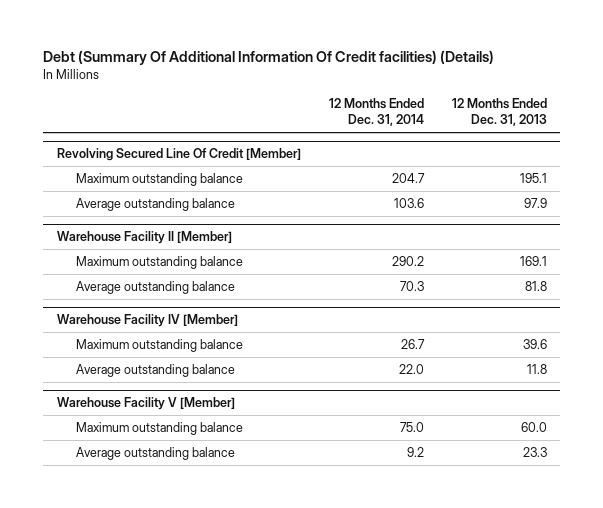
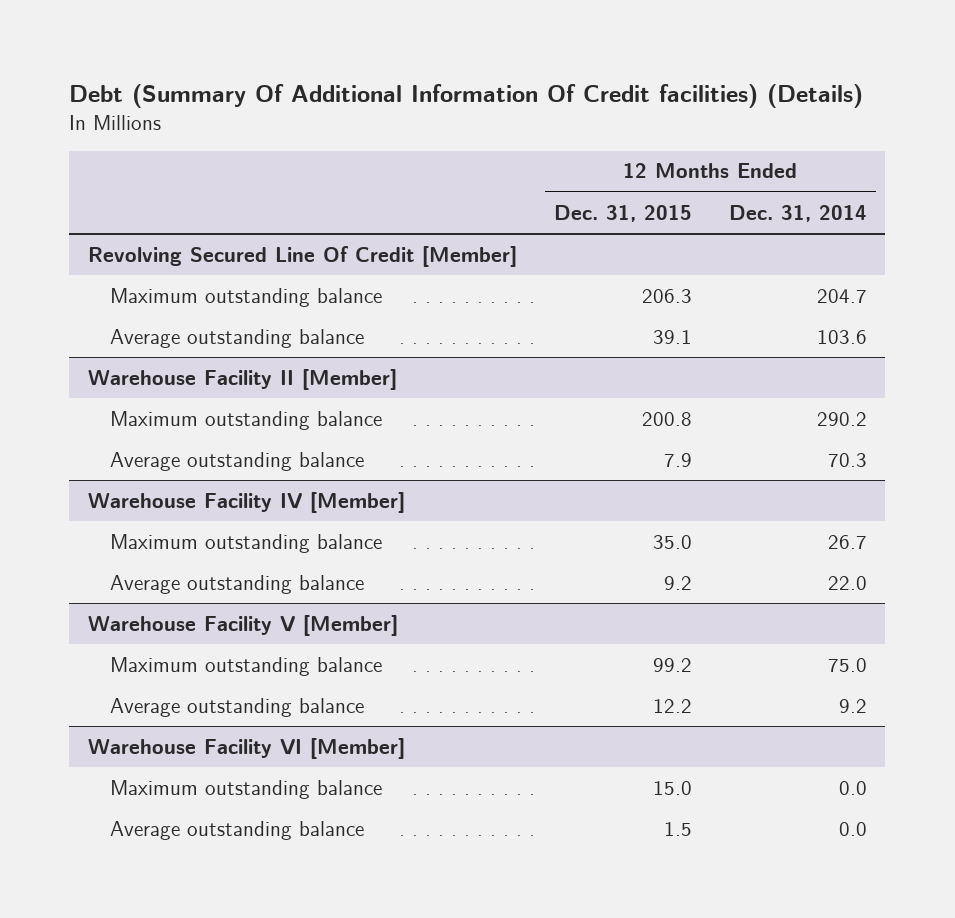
- | 12 Months Ended Dec. 31, 2014 | 12 Months Ended Dec. 31, 2013
+ | 12 Months Ended Dec. 31, 2015 | 12 Months Ended Dec. 31, 2014
+ Warehouse Facility VI [Member]
+ Maximum outstanding balance | 15.0 | 0.0
+ Average outstanding balance | 1.5 | 0.0

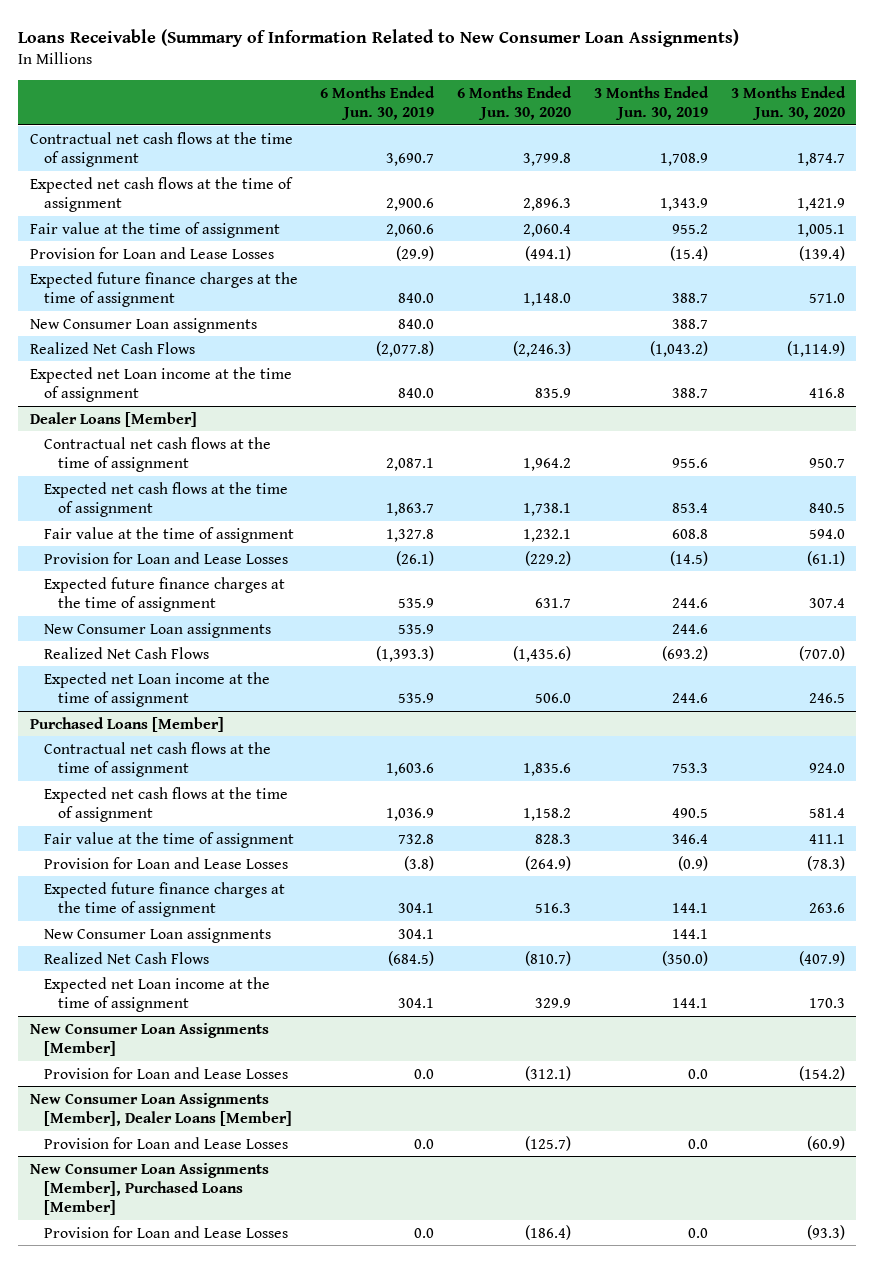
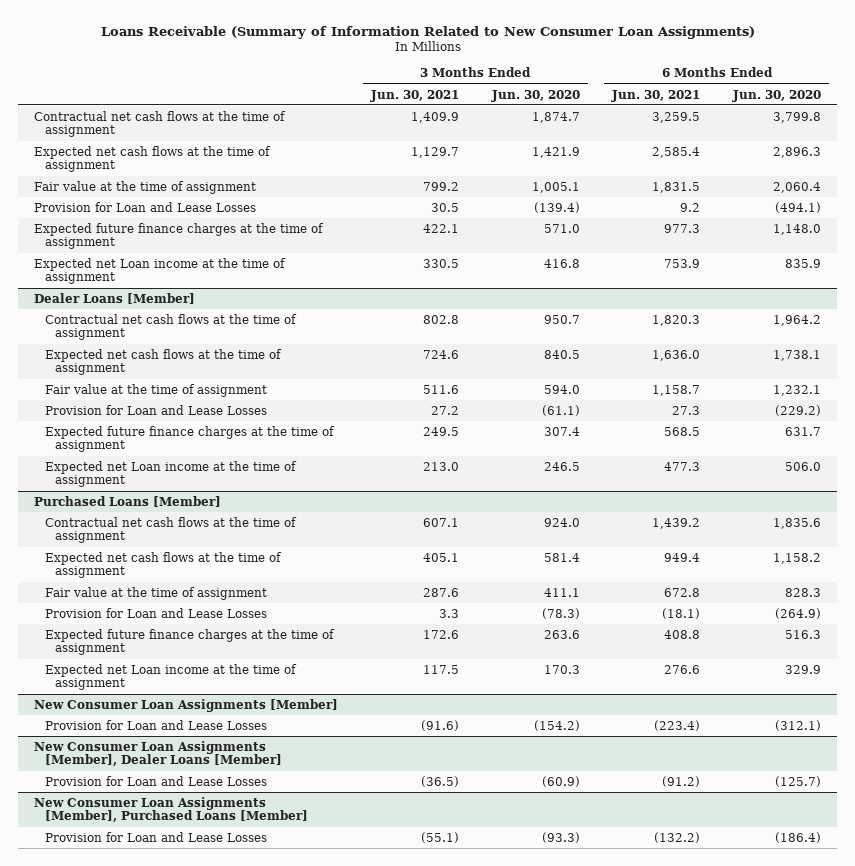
- | 6 Months Ended Jun. 30, 2019 | 6 Months Ended Jun. 30, 2020 | 3 Months Ended Jun. 30, 2019 | 3 Months Ended Jun. 30, 2020
+ | 3 Months Ended Jun. 30, 2021 | 3 Months Ended Jun. 30, 2020 | 6 Months Ended Jun. 30, 2021 | 6 Months Ended Jun. 30, 2020
- New Consumer Loan assignments | 840.0 | | 388.7 |
- Realized Net Cash Flows | (2,077.8) | (2,246.3) | (1,043.2) | (1,114.9)
@ Dealer Loans [Member]
- New Consumer Loan assignments | 535.9 | | 244.6 |
- Realized Net Cash Flows | (1,393.3) | (1,435.6) | (693.2) | (707.0)
@ Purchased Loans [Member]
- New Consumer Loan assignments | 304.1 | | 144.1 |
- Realized Net Cash Flows | (684.5) | (810.7) | (350.0) | (407.9)

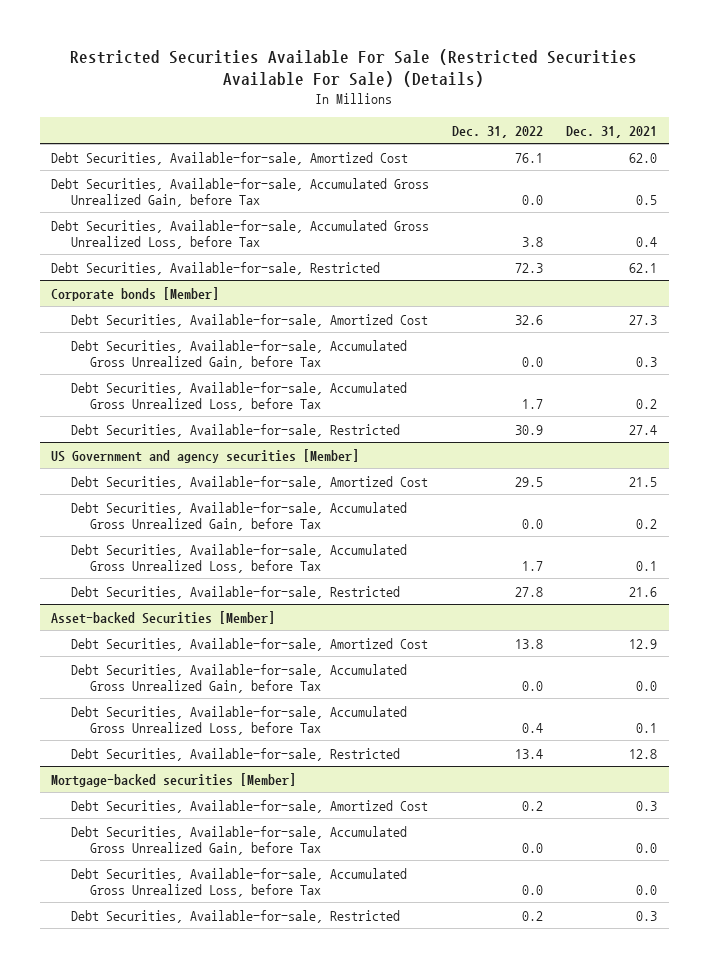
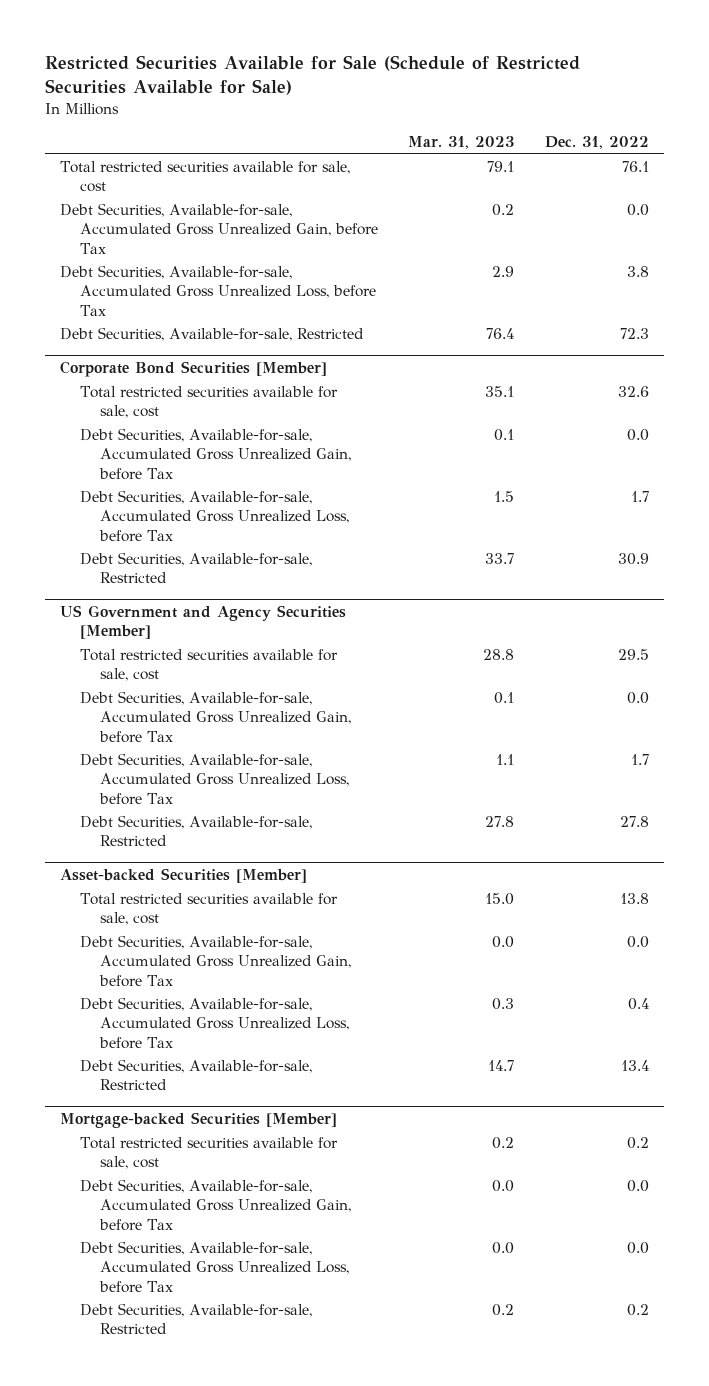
- Restricted Securities Available For Sale (Restricted Securities Available For Sale) (Details)
+ Restricted Securities Available for Sale (Schedule of Restricted Securities Available for Sale)
- | Dec. 31, 2022 | Dec. 31, 2021
+ | Mar. 31, 2023 | Dec. 31, 2022
- Debt Securities, Available-for-sale, Amortized Cost | 76.1 | 62.0
+ Total restricted securities available for sale, cost | 79.1 | 76.1
- Corporate bonds [Member]
- Debt Securities, Available-for-sale, Amortized Cost | 32.6 | 27.3
+ Corporate Bond Securities [Member]
+ Total restricted securities available for sale, cost | 35.1 | 32.6
- US Government and agency securities [Member]
- Debt Securities, Available-for-sale, Amortized Cost | 29.5 | 21.5
+ US Government and Agency Securities [Member]
+ Total restricted securities available for sale, cost | 28.8 | 29.5
@ Asset-backed Securities [Member]
- Debt Securities, Available-for-sale, Amortized Cost | 13.8 | 12.9
+ Total restricted securities available for sale, cost | 15.0 | 13.8
- Mortgage-backed securities [Member]
- Debt Securities, Available-for-sale, Amortized Cost | 0.2 | 0.3
+ Mortgage-backed Securities [Member]
+ Total restricted securities available for sale, cost | 0.2 | 0.2

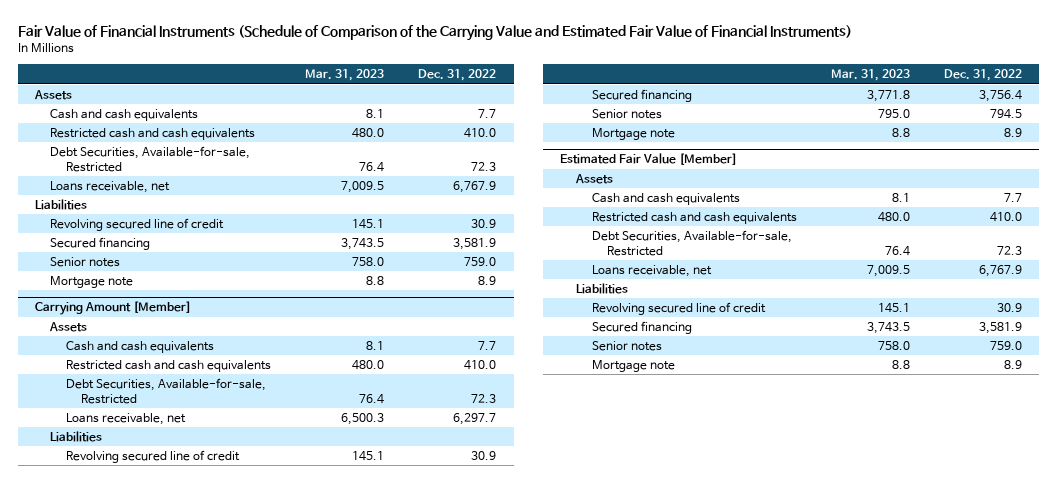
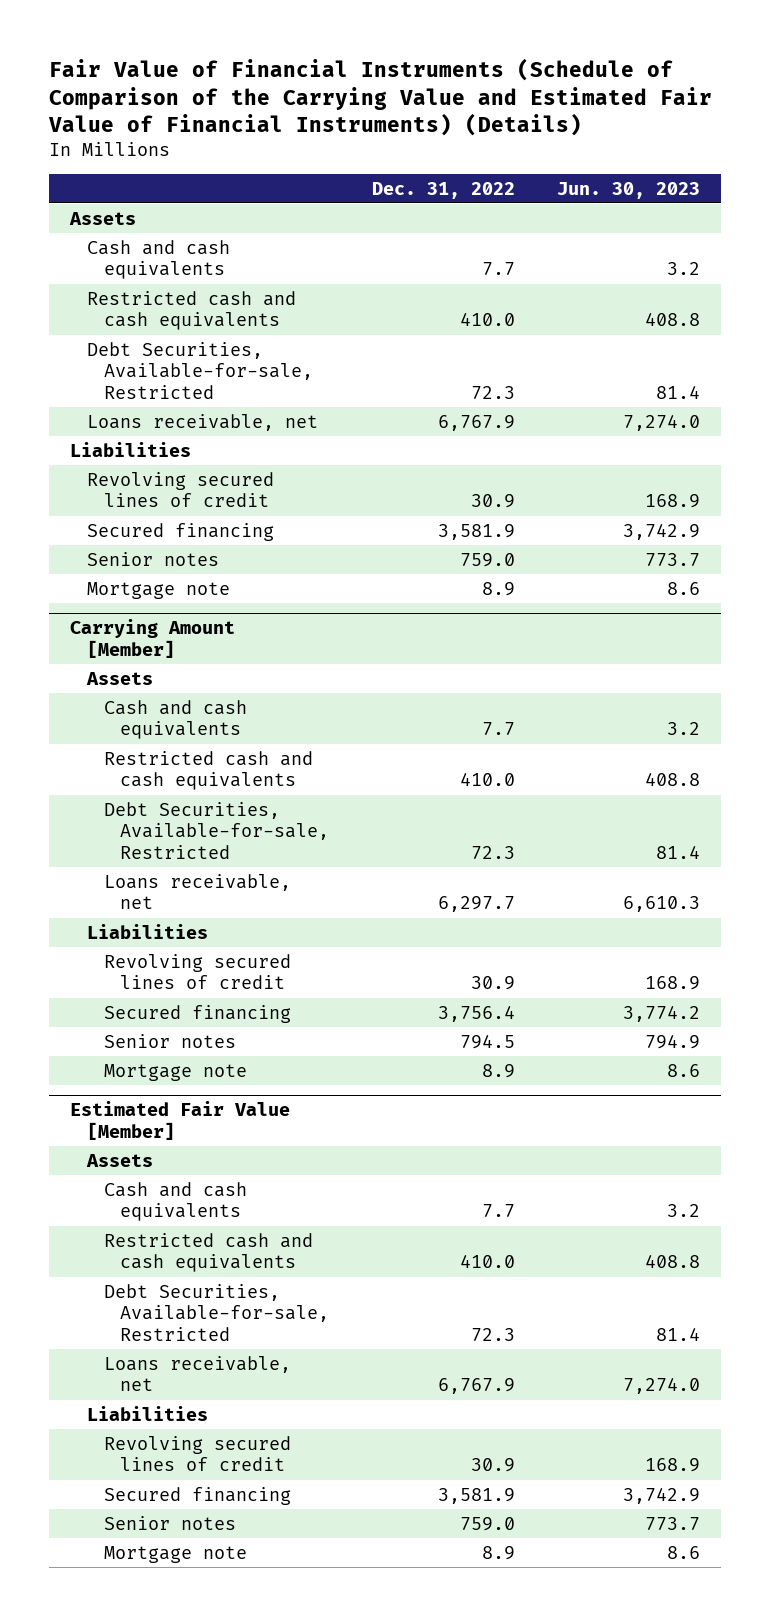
- Fair Value of Financial Instruments (Schedule of Comparison of the Carrying Value and Estimated Fair Value of Financial Instruments)
+ Fair Value of Financial Instruments (Schedule of Comparison of the Carrying Value and Estimated Fair Value of Financial Instruments) (Details)
- | Mar. 31, 2023 | Dec. 31, 2022
+ | Dec. 31, 2022 | Jun. 30, 2023
- Revolving secured line of credit | 145.1 | 30.9
+ Revolving secured lines of credit | 30.9 | 168.9
@ Carrying Amount [Member]
- Revolving secured line of credit | 145.1 | 30.9
+ Revolving secured lines of credit | 30.9 | 168.9
@ Estimated Fair Value [Member]
- Revolving secured line of credit | 145.1 | 30.9
+ Revolving secured lines of credit | 30.9 | 168.9

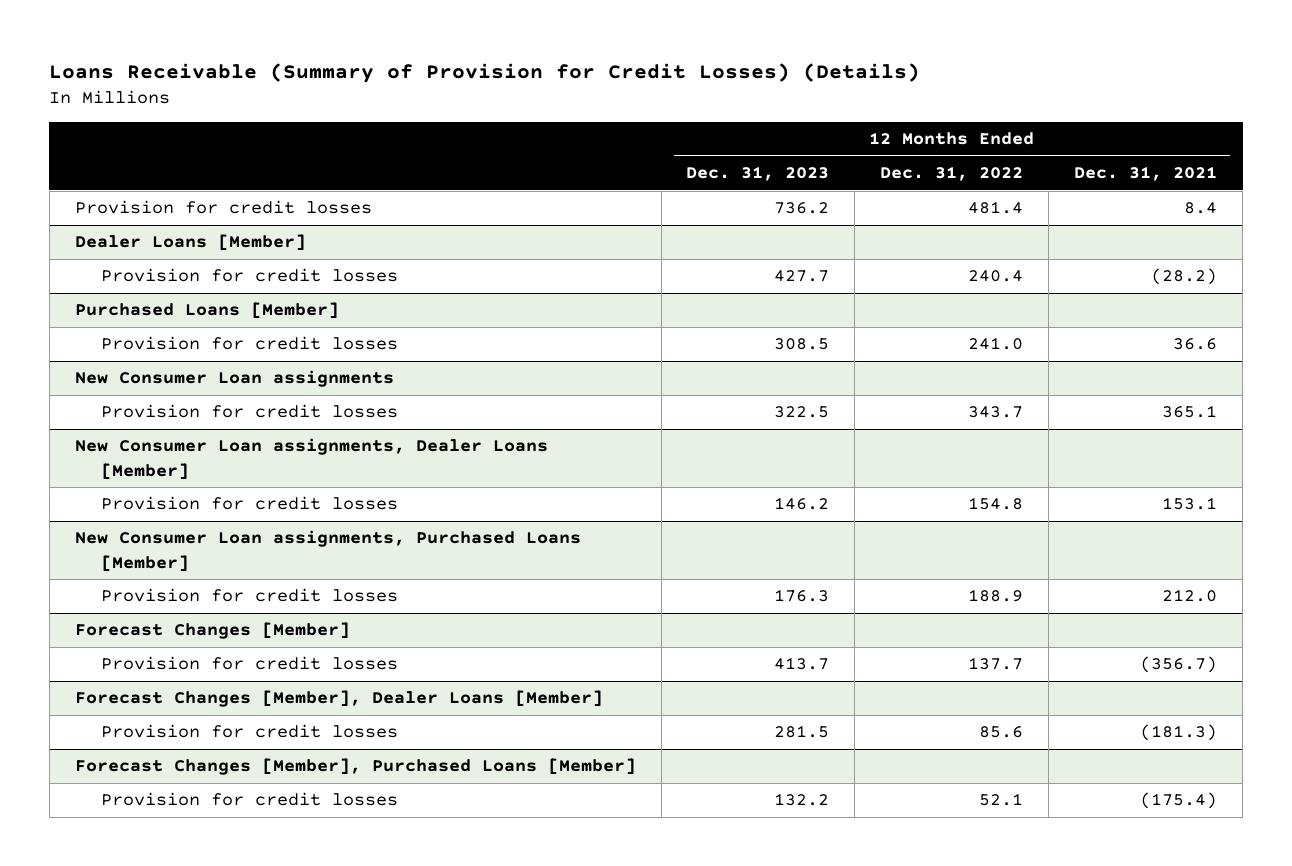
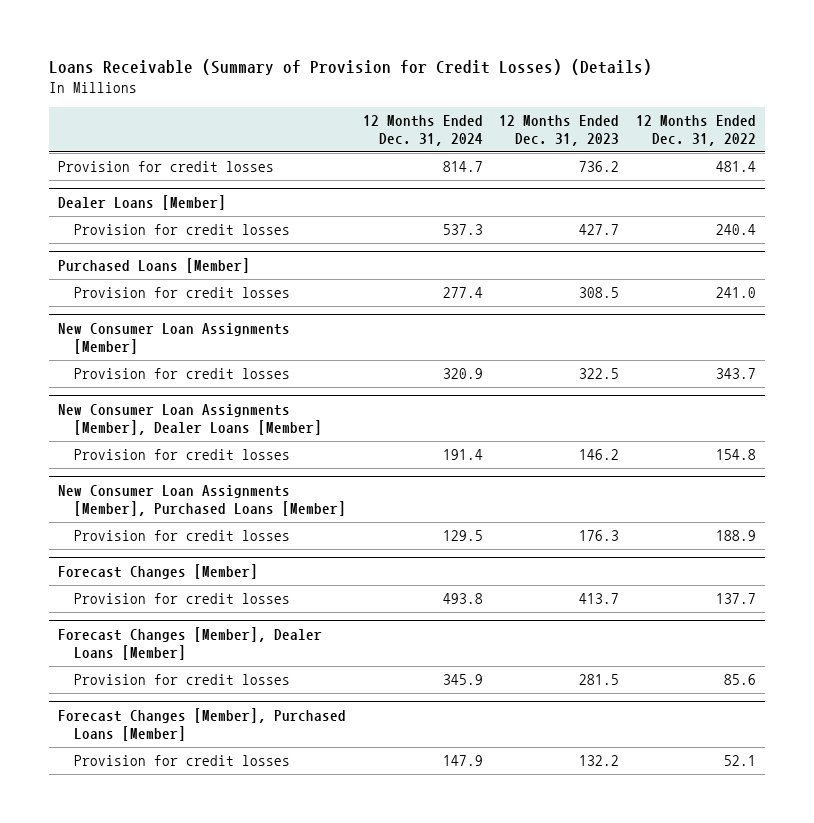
- | 12 Months Ended Dec. 31, 2023 | 12 Months Ended Dec. 31, 2022 | 12 Months Ended Dec. 31, 2021
+ | 12 Months Ended Dec. 31, 2024 | 12 Months Ended Dec. 31, 2023 | 12 Months Ended Dec. 31, 2022
- New Consumer Loan assignments
+ New Consumer Loan Assignments [Member]
- New Consumer Loan assignments, Dealer Loans [Member]
+ New Consumer Loan Assignments [Member], Dealer Loans [Member]
- New Consumer Loan assignments, Purchased Loans [Member]
+ New Consumer Loan Assignments [Member], Purchased Loans [Member]

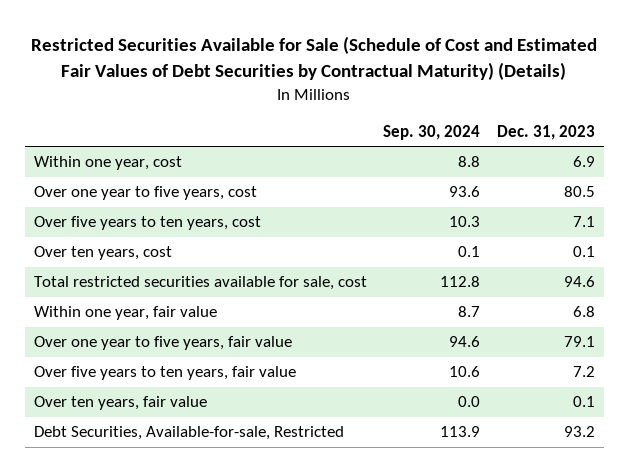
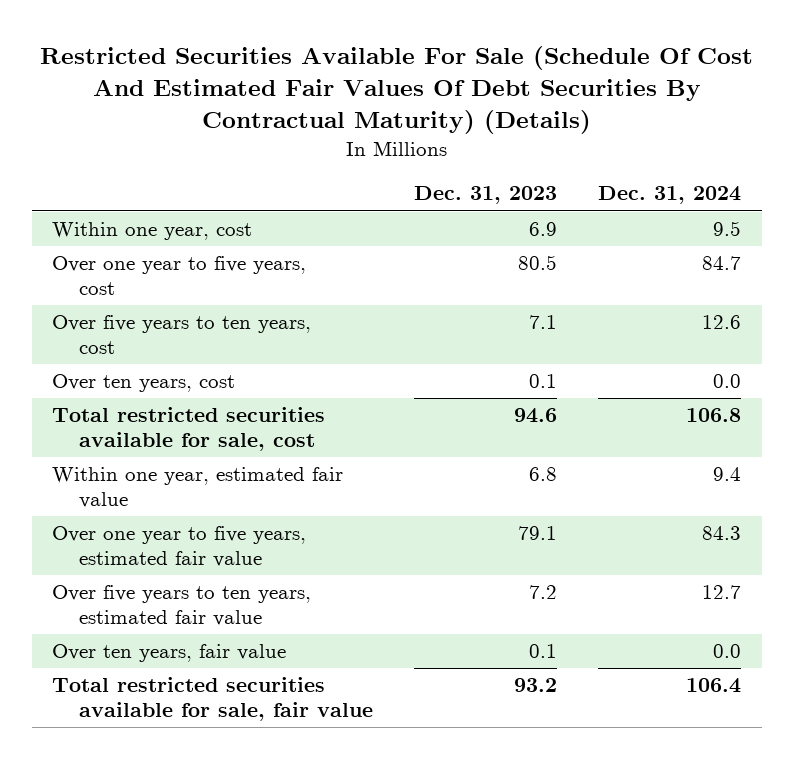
- Restricted Securities Available for Sale (Schedule of Cost and Estimated Fair Values of Debt Securities by Contractual Maturity) (Details)
+ Restricted Securities Available For Sale (Schedule Of Cost And Estimated Fair Values Of Debt Securities By Contractual Maturity) (Details)
- | Sep. 30, 2024 | Dec. 31, 2023
+ | Dec. 31, 2023 | Dec. 31, 2024
- Within one year, fair value | 8.7 | 6.8
- Over one year to five years, fair value | 94.6 | 79.1
- Over five years to ten years, fair value | 10.6 | 7.2
+ Within one year, estimated fair value | 6.8 | 9.4
+ Over one year to five years, estimated fair value | 79.1 | 84.3
+ Over five years to ten years, estimated fair value | 7.2 | 12.7
- Debt Securities, Available-for-sale, Restricted | 113.9 | 93.2
+ Total restricted securities available for sale, fair value | 93.2 | 106.4

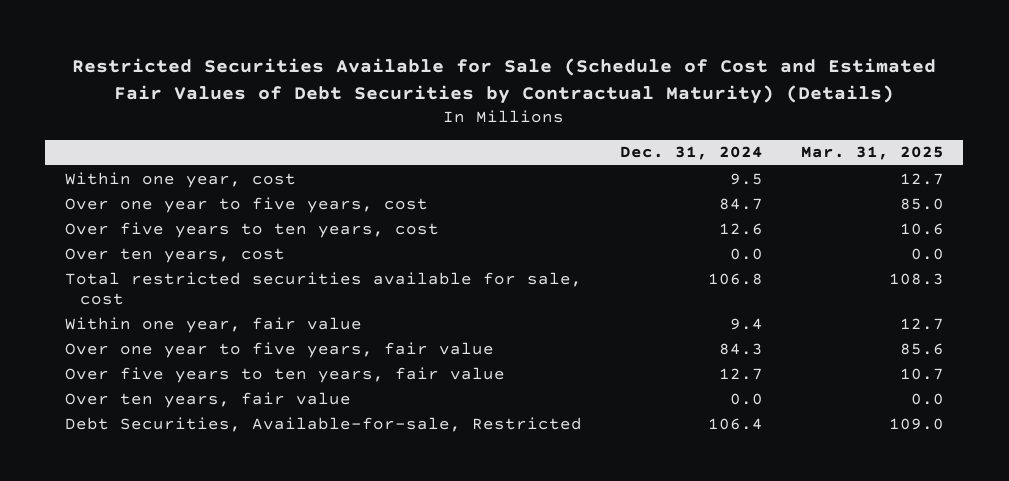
- Restricted Securities Available For Sale (Schedule Of Cost And Estimated Fair Values Of Debt Securities By Contractual Maturity) (Details)
+ Restricted Securities Available for Sale (Schedule of Cost and Estimated Fair Values of Debt Securities by Contractual Maturity) (Details)
- | Dec. 31, 2023 | Dec. 31, 2024
+ | Dec. 31, 2024 | Mar. 31, 2025
- Within one year, estimated fair value | 6.8 | 9.4
- Over one year to five years, estimated fair value | 79.1 | 84.3
- Over five years to ten years, estimated fair value | 7.2 | 12.7
+ Within one year, fair value | 9.4 | 12.7
+ Over one year to five years, fair value | 84.3 | 85.6
+ Over five years to ten years, fair value | 12.7 | 10.7
- Total restricted securities available for sale, fair value | 93.2 | 106.4
+ Debt Securities, Available-for-sale, Restricted | 106.4 | 109.0

